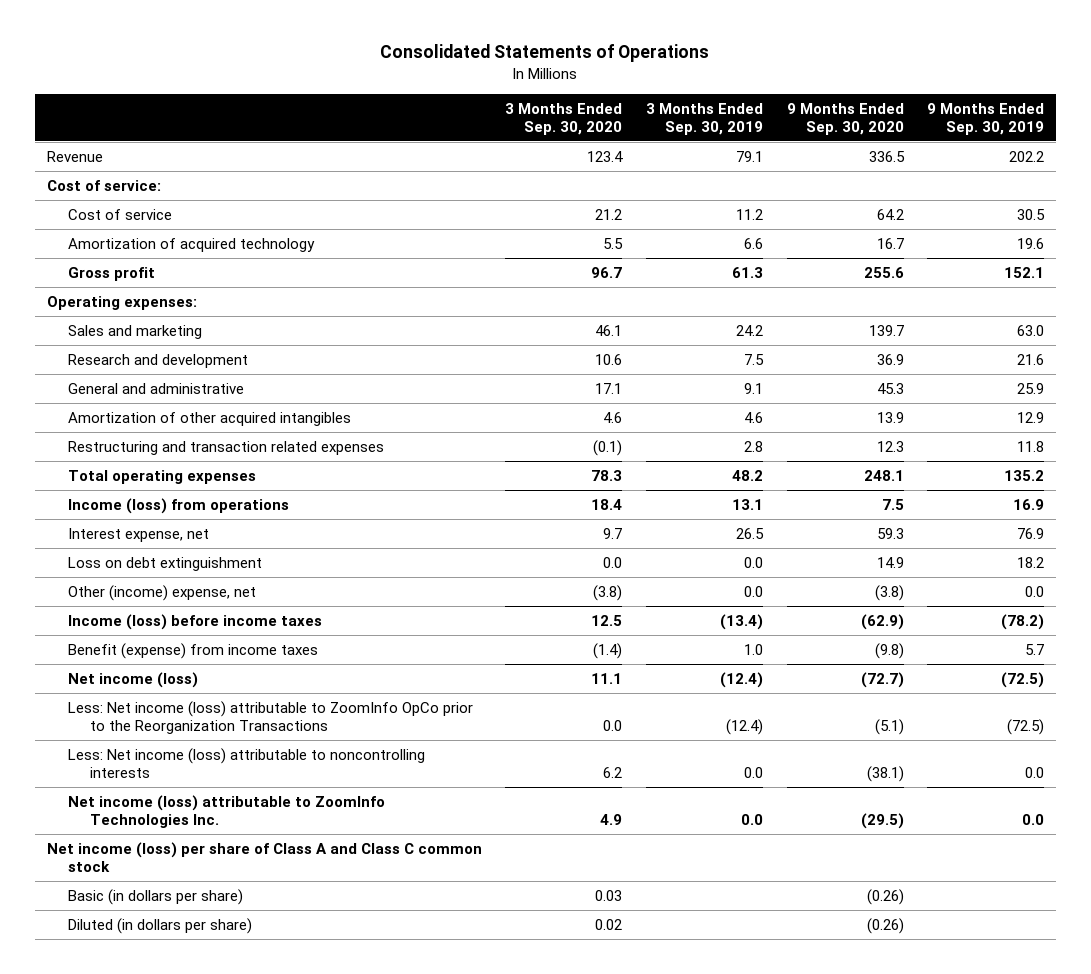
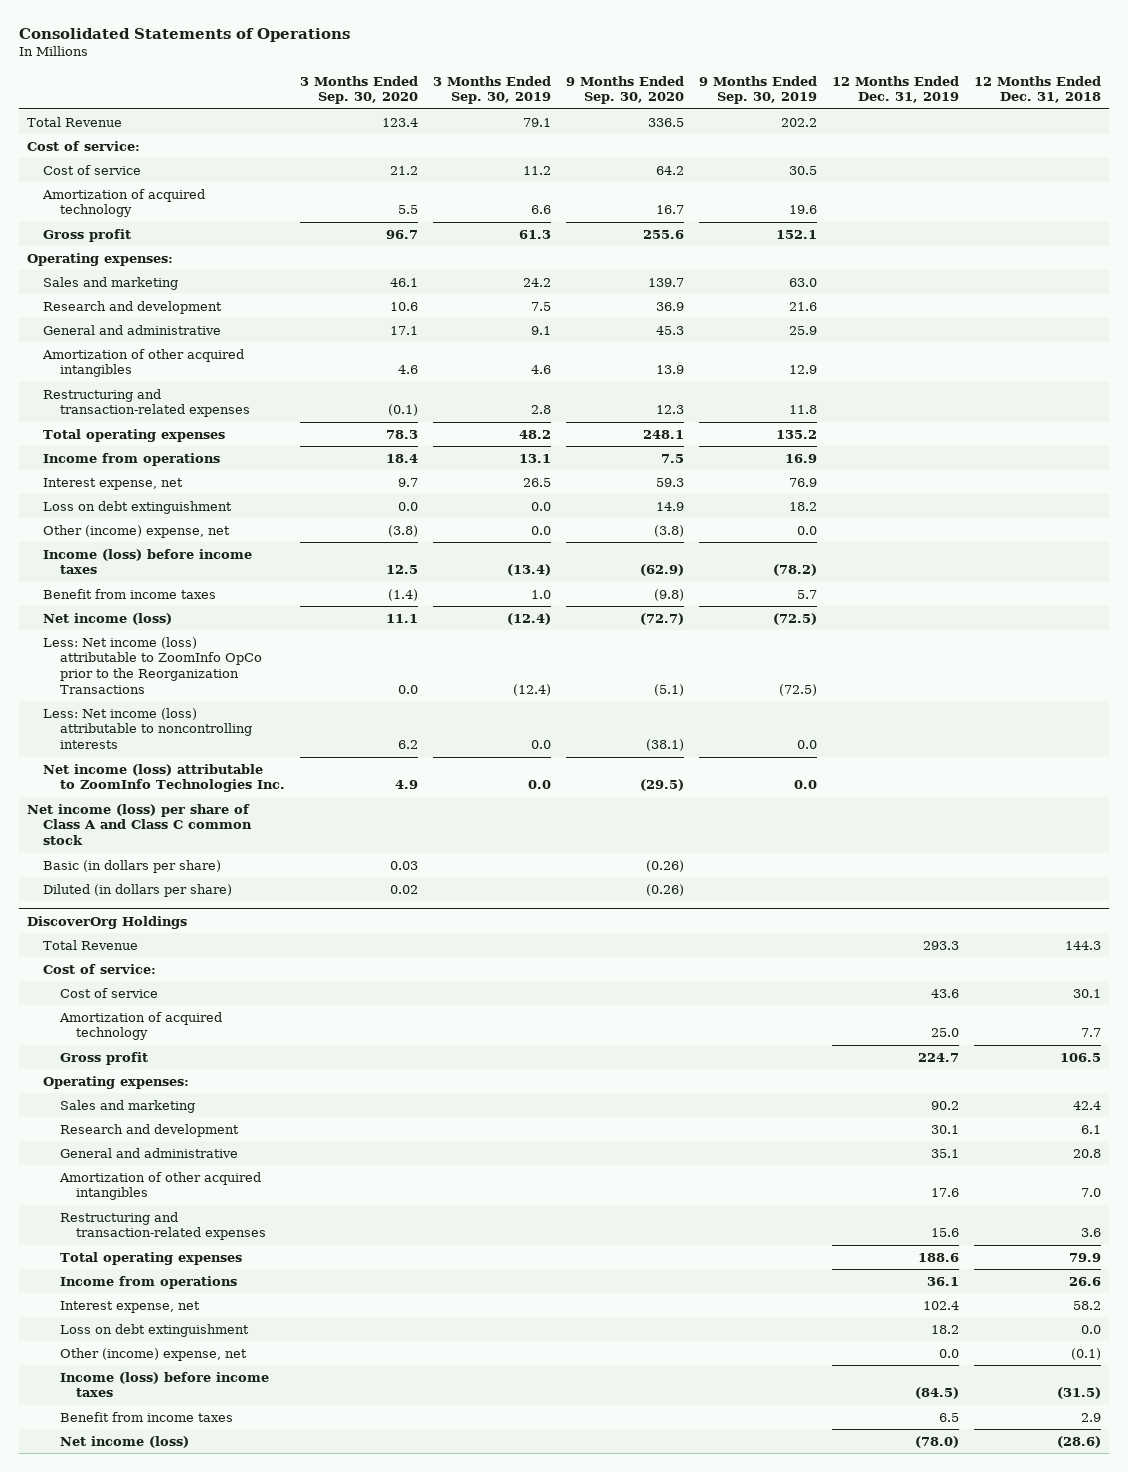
- | 3 Months Ended Sep. 30, 2020 | 3 Months Ended Sep. 30, 2019 | 9 Months Ended Sep. 30, 2020 | 9 Months Ended Sep. 30, 2019
+ | 3 Months Ended Sep. 30, 2020 | 3 Months Ended Sep. 30, 2019 | 9 Months Ended Sep. 30, 2020 | 9 Months Ended Sep. 30, 2019 | 12 Months Ended Dec. 31, 2019 | 12 Months Ended Dec. 31, 2018
- Revenue | 123.4 | 79.1 | 336.5 | 202.2
+ Total Revenue | 123.4 | 79.1 | 336.5 | 202.2 | |
- Restructuring and transaction related expenses | (0.1) | 2.8 | 12.3 | 11.8
+ Restructuring and transaction-related expenses | (0.1) | 2.8 | 12.3 | 11.8 | |
- Income (loss) from operations | 18.4 | 13.1 | 7.5 | 16.9
+ Income from operations | 18.4 | 13.1 | 7.5 | 16.9 | |
- Benefit (expense) from income taxes | (1.4) | 1.0 | (9.8) | 5.7
+ Benefit from income taxes | (1.4) | 1.0 | (9.8) | 5.7 | |
+ DiscoverOrg Holdings
+ Total Revenue | | | | | 293.3 | 144.3
+ Cost of service:
+ Cost of service | | | | | 43.6 | 30.1
+ Amortization of acquired technology | | | | | 25.0 | 7.7
+ Gross profit | | | | | 224.7 | 106.5
+ Operating expenses:
+ Sales and marketing | | | | | 90.2 | 42.4
+ Research and development | | | | | 30.1 | 6.1
+ General and administrative | | | | | 35.1 | 20.8
+ Amortization of other acquired intangibles | | | | | 17.6 | 7.0
+ Restructuring and transaction-related expenses | | | | | 15.6 | 3.6
+ Total operating expenses | | | | | 188.6 | 79.9
+ Income from operations | | | | | 36.1 | 26.6
+ Interest expense, net | | | | | 102.4 | 58.2
+ Loss on debt extinguishment | | | | | 18.2 | 0.0
+ Other (income) expense, net | | | | | 0.0 | (0.1)
+ Income (loss) before income taxes | | | | | (84.5) | (31.5)
+ Benefit from income taxes | | | | | 6.5 | 2.9
+ Net income (loss) | | | | | (78.0) | (28.6)

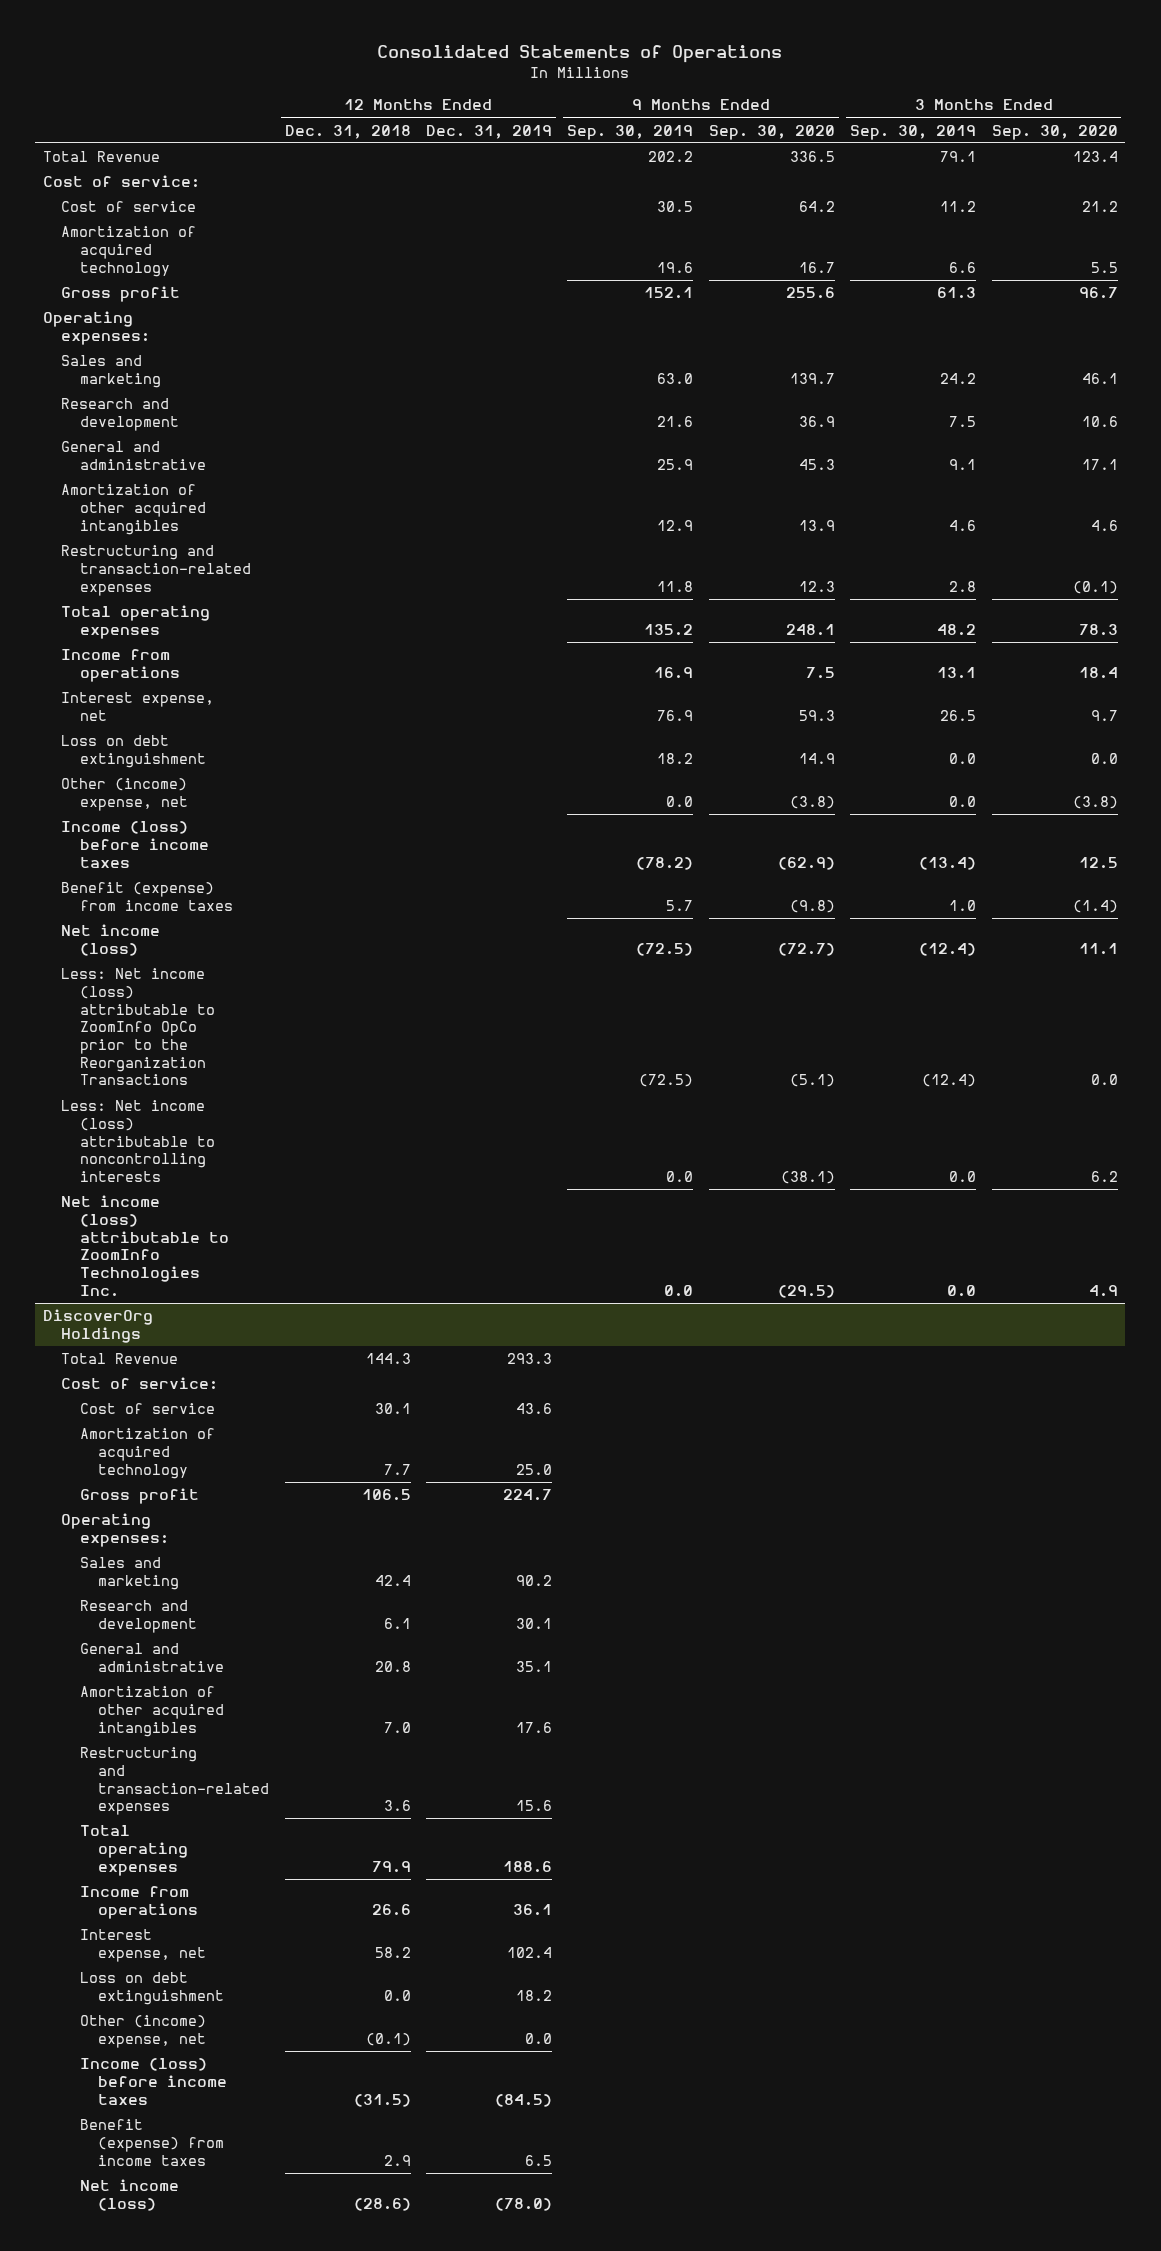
- | 3 Months Ended Sep. 30, 2020 | 3 Months Ended Sep. 30, 2019 | 9 Months Ended Sep. 30, 2020 | 9 Months Ended Sep. 30, 2019 | 12 Months Ended Dec. 31, 2019 | 12 Months Ended Dec. 31, 2018
+ | 12 Months Ended Dec. 31, 2018 | 12 Months Ended Dec. 31, 2019 | 9 Months Ended Sep. 30, 2019 | 9 Months Ended Sep. 30, 2020 | 3 Months Ended Sep. 30, 2019 | 3 Months Ended Sep. 30, 2020
- Benefit from income taxes | (1.4) | 1.0 | (9.8) | 5.7 | |
+ Benefit (expense) from income taxes | | | 5.7 | (9.8) | 1.0 | (1.4)
- Net income (loss) per share of Class A and Class C common stock
- Basic (in dollars per share) | 0.03 | | (0.26) | | |
- Diluted (in dollars per share) | 0.02 | | (0.26) | | |
@ DiscoverOrg Holdings
- Benefit from income taxes | | | | | 6.5 | 2.9
+ Benefit (expense) from income taxes | 2.9 | 6.5 | | | |

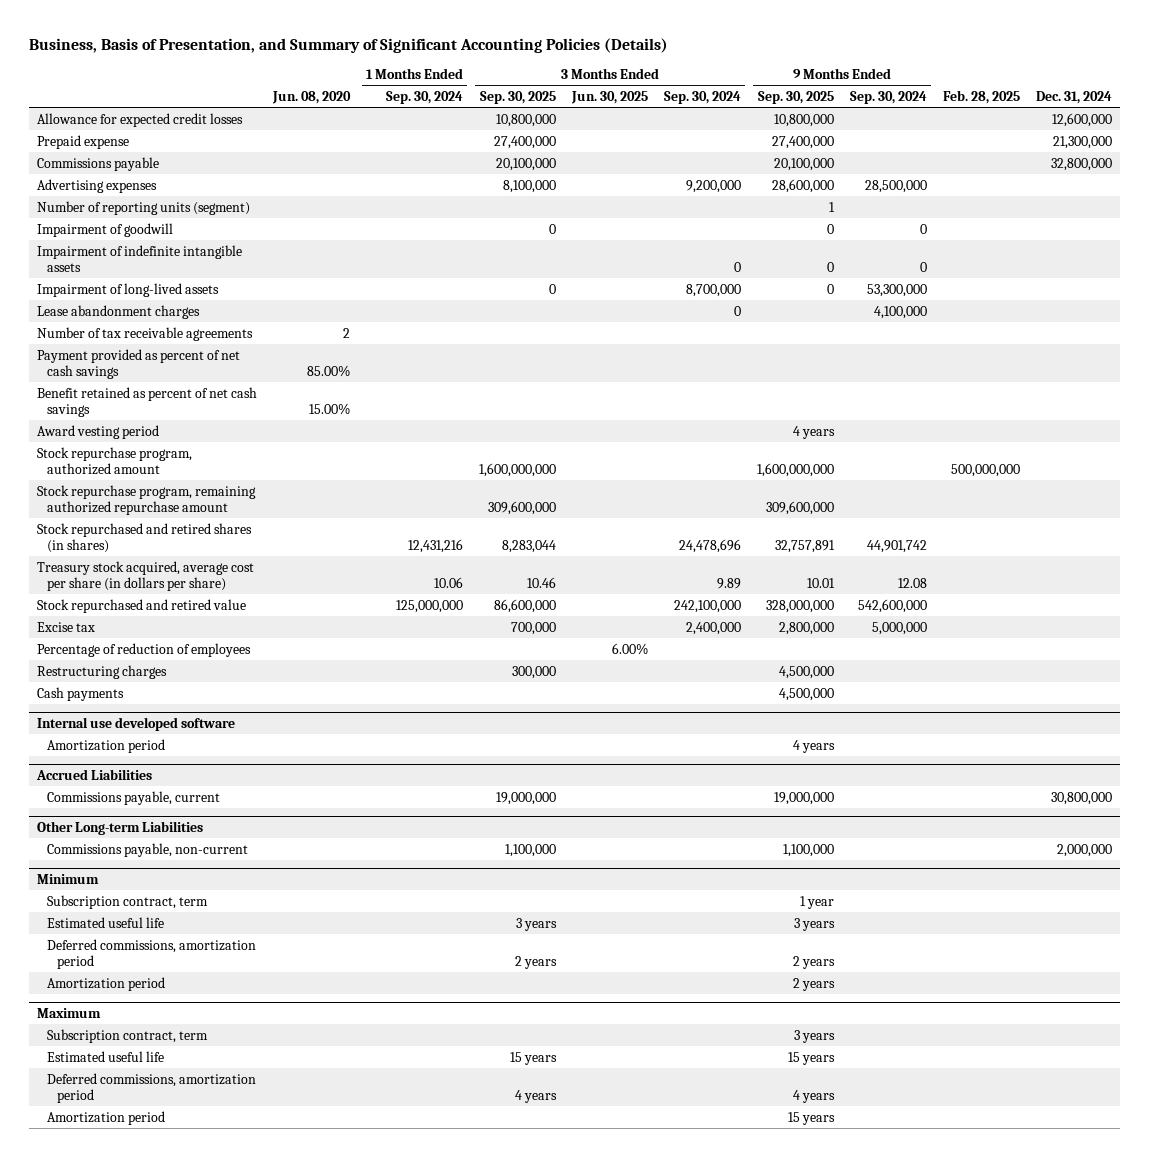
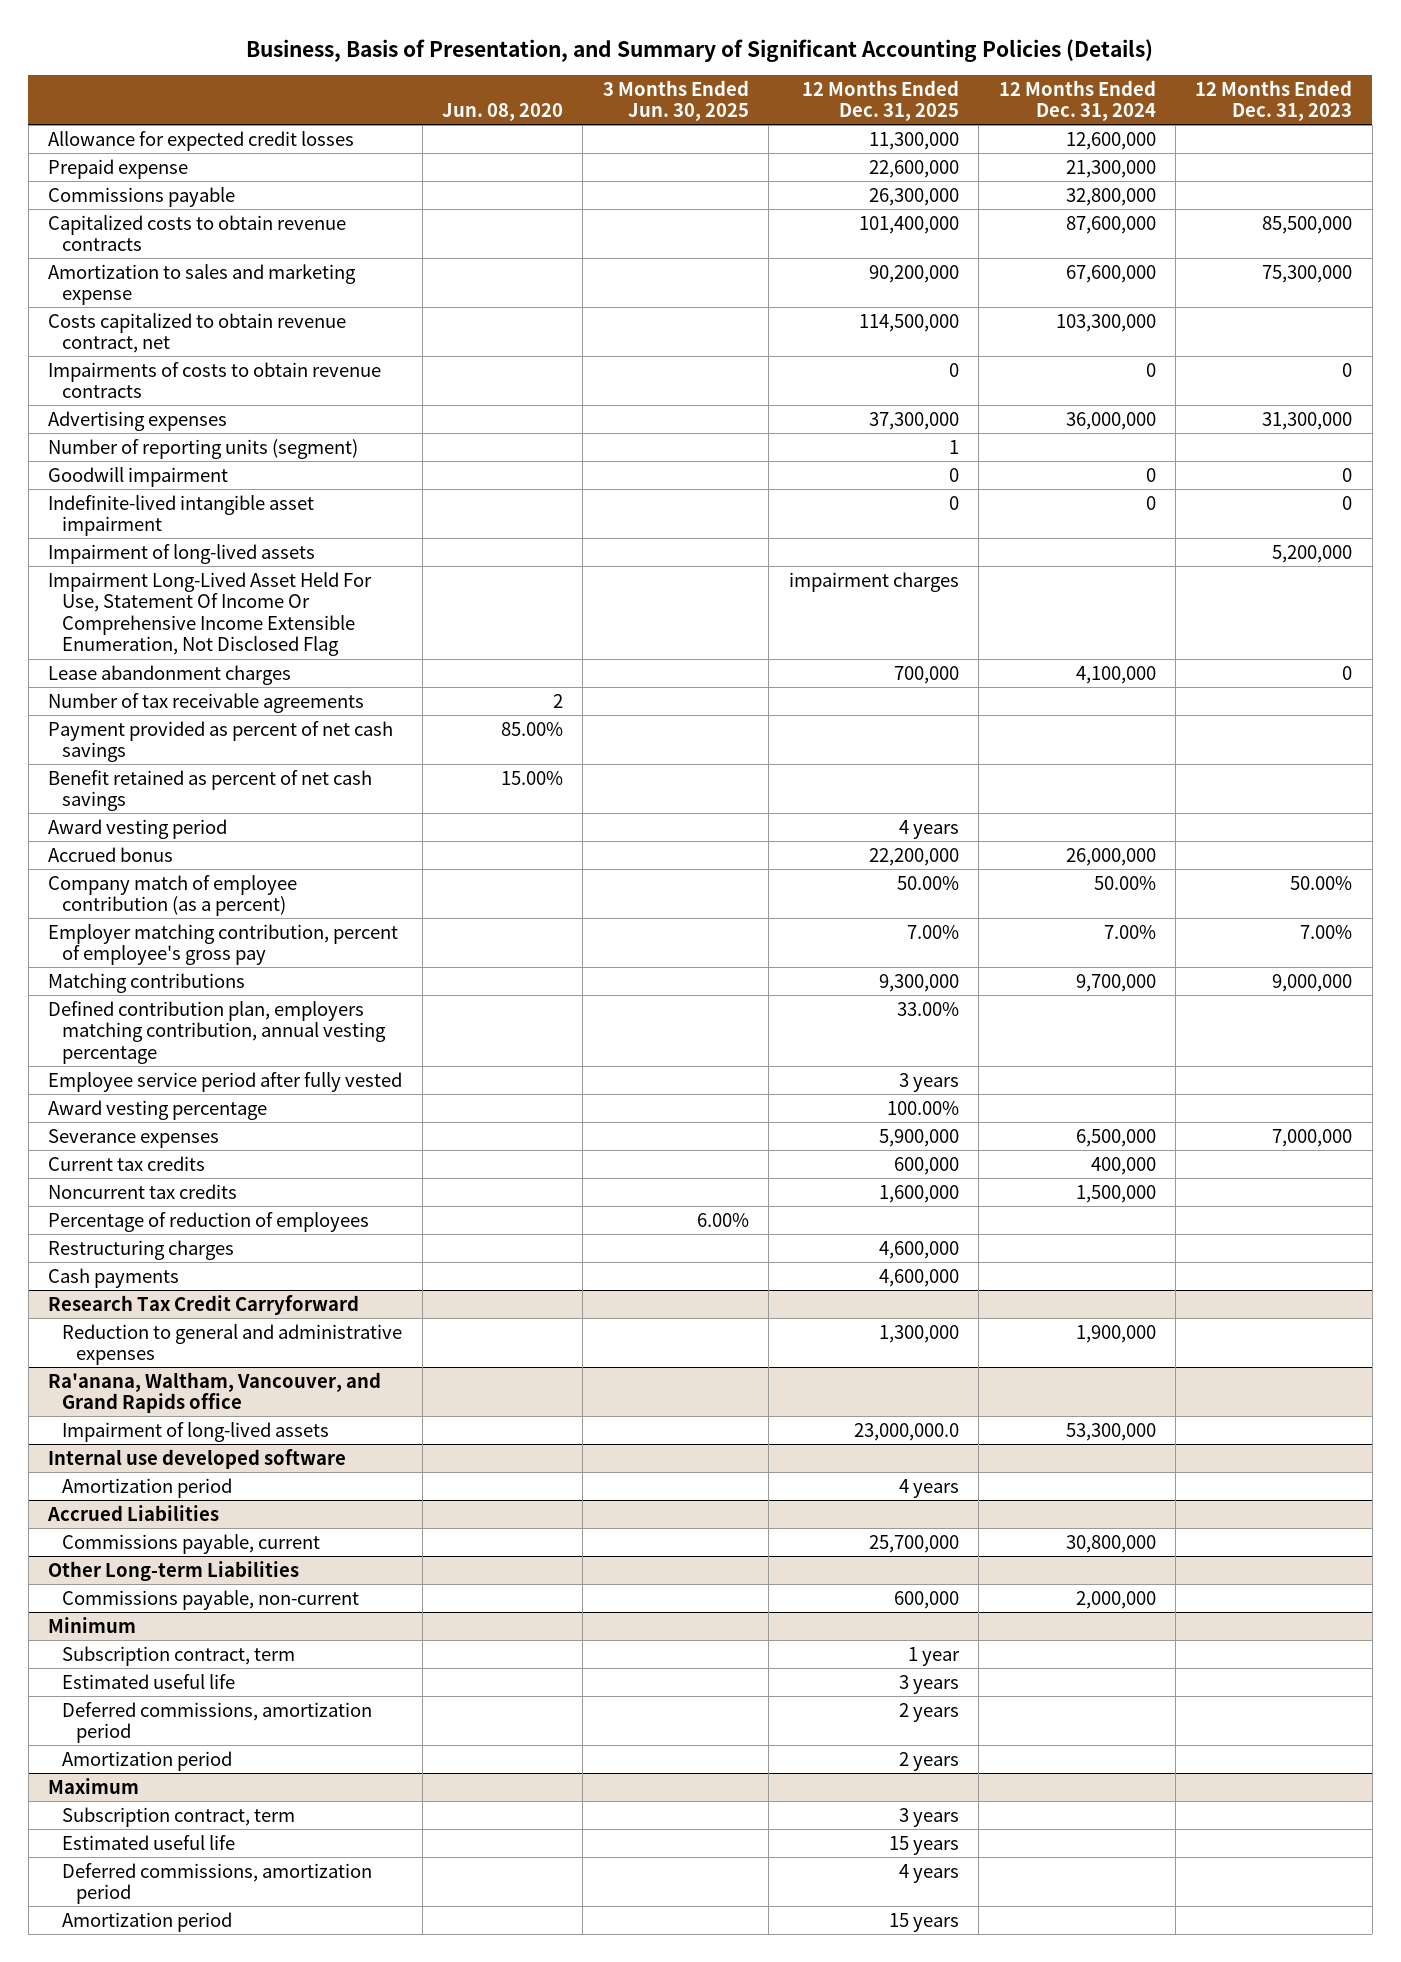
- | Jun. 08, 2020 | 1 Months Ended Sep. 30, 2024 | 3 Months Ended Sep. 30, 2025 | 3 Months Ended Jun. 30, 2025 | 3 Months Ended Sep. 30, 2024 | 9 Months Ended Sep. 30, 2025 | 9 Months Ended Sep. 30, 2024 | Feb. 28, 2025 | Dec. 31, 2024
+ | Jun. 08, 2020 | 3 Months Ended Jun. 30, 2025 | 12 Months Ended Dec. 31, 2025 | 12 Months Ended Dec. 31, 2024 | 12 Months Ended Dec. 31, 2023
+ Capitalized costs to obtain revenue contracts | | | 101,400,000 | 87,600,000 | 85,500,000
+ Amortization to sales and marketing expense | | | 90,200,000 | 67,600,000 | 75,300,000
+ Costs capitalized to obtain revenue contract, net | | | 114,500,000 | 103,300,000 |
+ Impairments of costs to obtain revenue contracts | | | 0 | 0 | 0
- Impairment of goodwill | | | 0 | | | 0 | 0 | |
- Impairment of indefinite intangible assets | | | | | 0 | 0 | 0 | |
+ Goodwill impairment | | | 0 | 0 | 0
+ Indefinite-lived intangible asset impairment | | | 0 | 0 | 0
+ Impairment Long-Lived Asset Held For Use, Statement Of Income Or Comprehensive Income Extensible Enumeration, Not Disclosed Flag | | | impairment charges | |
- Stock repurchase program, authorized amount | | | 1,600,000,000 | | | 1,600,000,000 | | 500,000,000 |
- Stock repurchase program, remaining authorized repurchase amount | | | 309,600,000 | | | 309,600,000 | | |
- Stock repurchased and retired shares (in shares) | | 12,431,216 | 8,283,044 | | 24,478,696 | 32,757,891 | 44,901,742 | |
- Treasury stock acquired, average cost per share (in dollars per share) | | 10.06 | 10.46 | | 9.89 | 10.01 | 12.08 | |
- Stock repurchased and retired value | | 125,000,000 | 86,600,000 | | 242,100,000 | 328,000,000 | 542,600,000 | |
- Excise tax | | | 700,000 | | 2,400,000 | 2,800,000 | 5,000,000 | |
+ Accrued bonus | | | 22,200,000 | 26,000,000 |
+ Company match of employee contribution (as a percent) | | | 50.00% | 50.00% | 50.00%
+ Employer matching contribution, percent of employee's gross pay | | | 7.00% | 7.00% | 7.00%
+ Matching contributions | | | 9,300,000 | 9,700,000 | 9,000,000
+ Defined contribution plan, employers matching contribution, annual vesting percentage | | | 33.00% | |
+ Employee service period after fully vested | | | 3 years | |
+ Award vesting percentage | | | 100.00% | |
+ Severance expenses | | | 5,900,000 | 6,500,000 | 7,000,000
+ Current tax credits | | | 600,000 | 400,000 |
+ Noncurrent tax credits | | | 1,600,000 | 1,500,000 |
+ Research Tax Credit Carryforward
+ Reduction to general and administrative expenses | | | 1,300,000 | 1,900,000 |
+ Ra'anana, Waltham, Vancouver, and Grand Rapids office
+ Impairment of long-lived assets | | | 23,000,000.0 | 53,300,000 |

